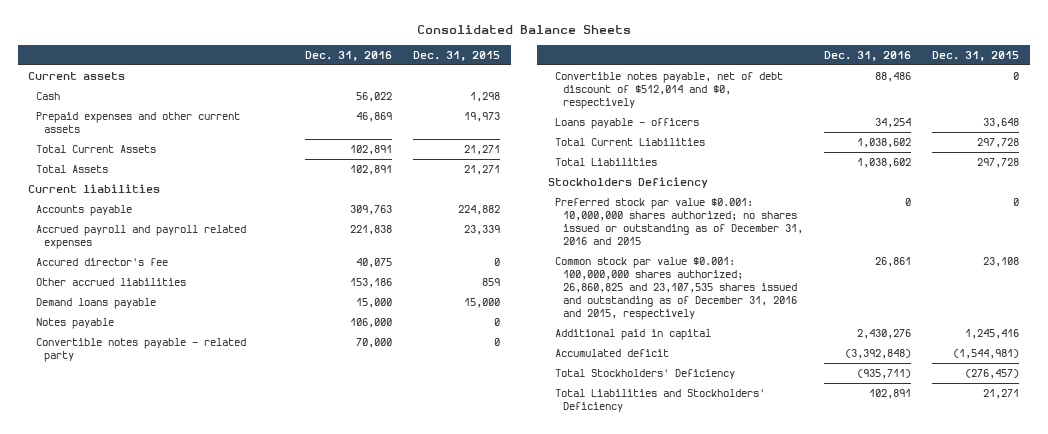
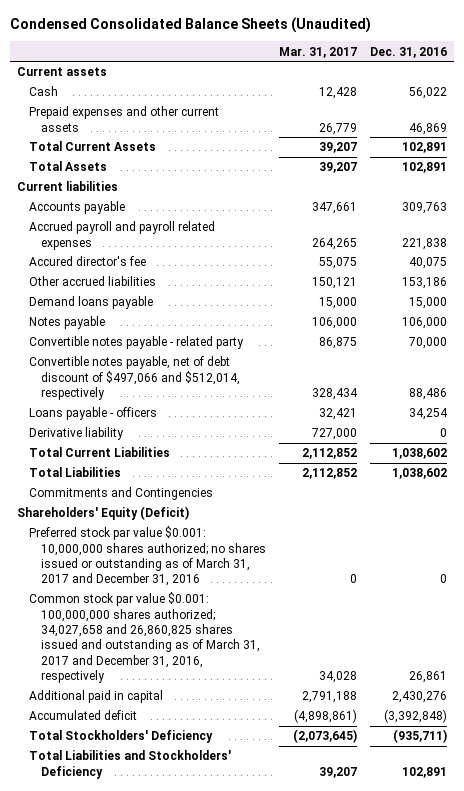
- Consolidated Balance Sheets
+ Condensed Consolidated Balance Sheets (Unaudited)
- | Dec. 31, 2016 | Dec. 31, 2015
+ | Mar. 31, 2017 | Dec. 31, 2016
- Convertible notes payable, net of debt discount of $512,014 and $0, respectively | 88,486 | 0
+ Convertible notes payable, net of debt discount of $497,066 and $512,014, respectively | 328,434 | 88,486
+ Derivative liability | 727,000 | 0
- Stockholders Deficiency
- Preferred stock par value $0.001: 10,000,000 shares authorized; no shares issued or outstanding as of December 31, 2016 and 2015 | 0 | 0
- Common stock par value $0.001: 100,000,000 shares authorized; 26,860,825 and 23,107,535 shares issued and outstanding as of December 31, 2016 and 2015, respectively | 26,861 | 23,108
+ Commitments and Contingencies
+ Shareholders' Equity (Deficit)
+ Preferred stock par value $0.001: 10,000,000 shares authorized; no shares issued or outstanding as of March 31, 2017 and December 31, 2016 | 0 | 0
+ Common stock par value $0.001: 100,000,000 shares authorized; 34,027,658 and 26,860,825 shares issued and outstanding as of March 31, 2017 and December 31, 2016, respectively | 34,028 | 26,861

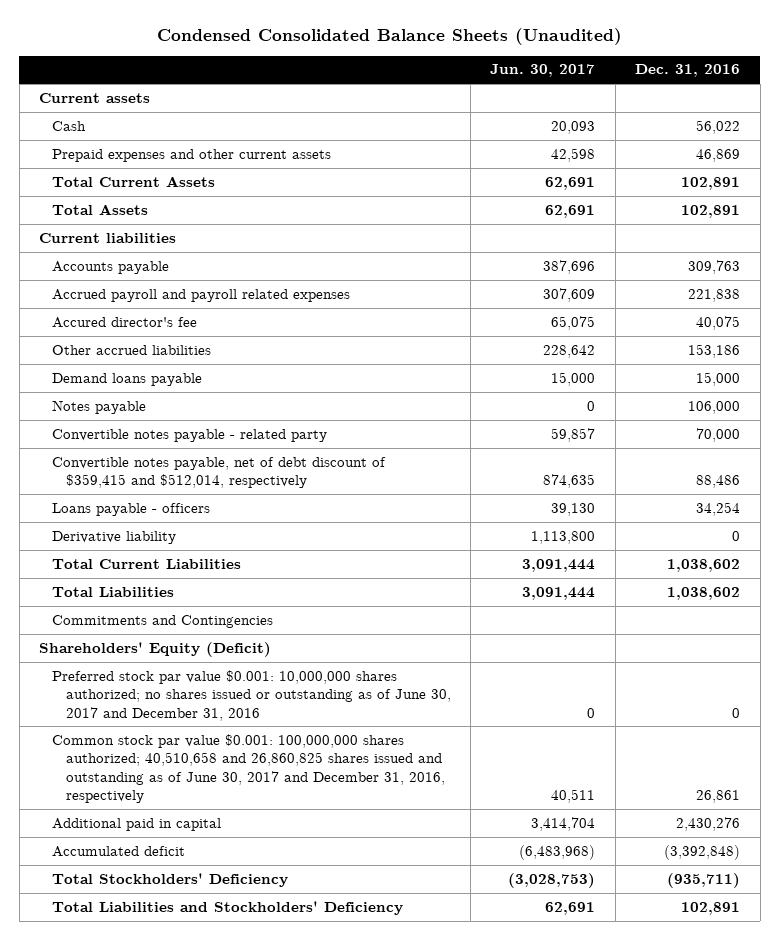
- | Mar. 31, 2017 | Dec. 31, 2016
+ | Jun. 30, 2017 | Dec. 31, 2016
- Convertible notes payable, net of debt discount of $497,066 and $512,014, respectively | 328,434 | 88,486
+ Convertible notes payable, net of debt discount of $359,415 and $512,014, respectively | 874,635 | 88,486
- Preferred stock par value $0.001: 10,000,000 shares authorized; no shares issued or outstanding as of March 31, 2017 and December 31, 2016 | 0 | 0
- Common stock par value $0.001: 100,000,000 shares authorized; 34,027,658 and 26,860,825 shares issued and outstanding as of March 31, 2017 and December 31, 2016, respectively | 34,028 | 26,861
+ Preferred stock par value $0.001: 10,000,000 shares authorized; no shares issued or outstanding as of June 30, 2017 and December 31, 2016 | 0 | 0
+ Common stock par value $0.001: 100,000,000 shares authorized; 40,510,658 and 26,860,825 shares issued and outstanding as of June 30, 2017 and December 31, 2016, respectively | 40,511 | 26,861

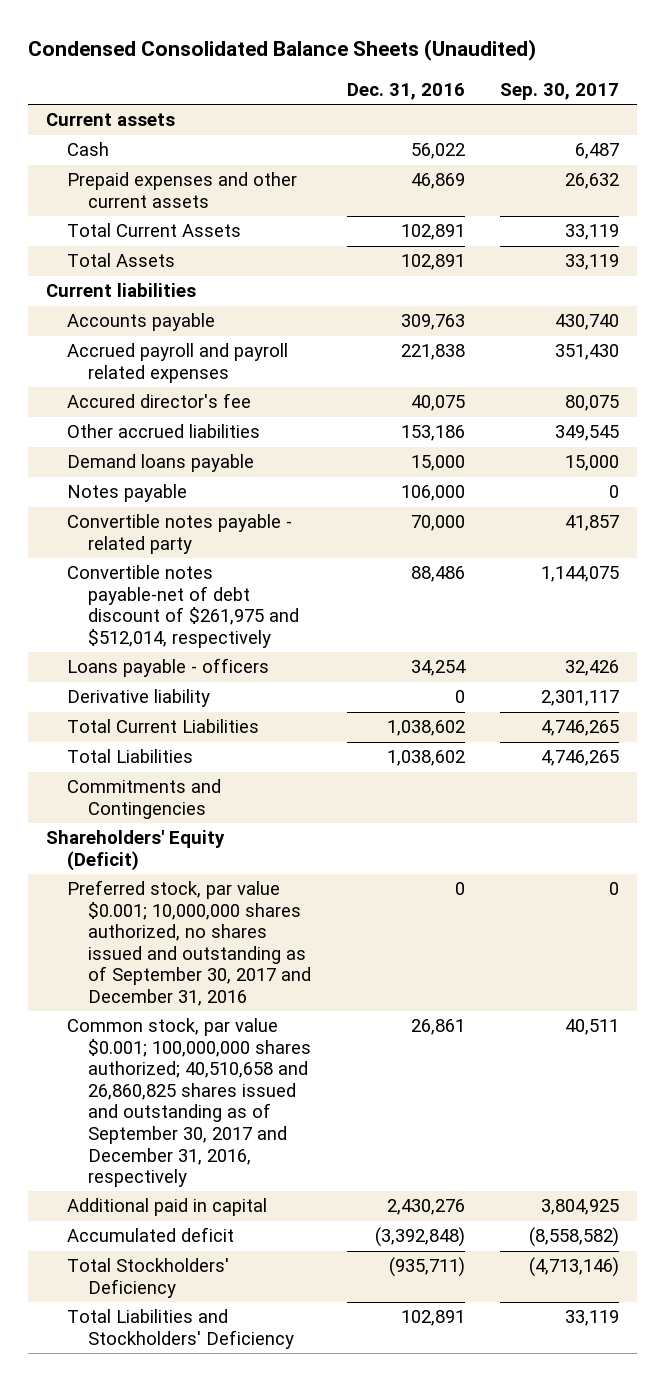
- | Jun. 30, 2017 | Dec. 31, 2016
+ | Dec. 31, 2016 | Sep. 30, 2017
- Convertible notes payable, net of debt discount of $359,415 and $512,014, respectively | 874,635 | 88,486
+ Convertible notes payable-net of debt discount of $261,975 and $512,014, respectively | 88,486 | 1,144,075
- Preferred stock par value $0.001: 10,000,000 shares authorized; no shares issued or outstanding as of June 30, 2017 and December 31, 2016 | 0 | 0
- Common stock par value $0.001: 100,000,000 shares authorized; 40,510,658 and 26,860,825 shares issued and outstanding as of June 30, 2017 and December 31, 2016, respectively | 40,511 | 26,861
+ Preferred stock, par value $0.001; 10,000,000 shares authorized, no shares issued and outstanding as of September 30, 2017 and December 31, 2016 | 0 | 0
+ Common stock, par value $0.001; 100,000,000 shares authorized; 40,510,658 and 26,860,825 shares issued and outstanding as of September 30, 2017 and December 31, 2016, respectively | 26,861 | 40,511

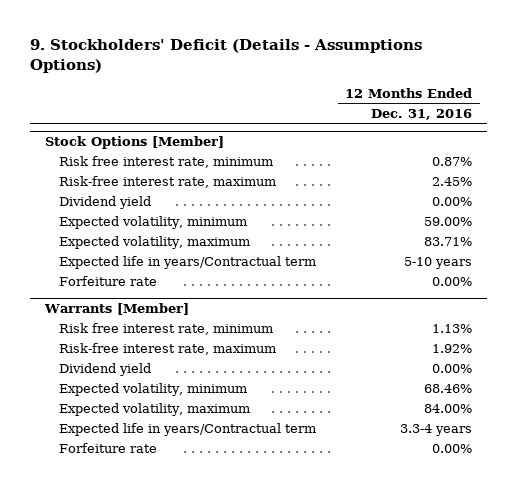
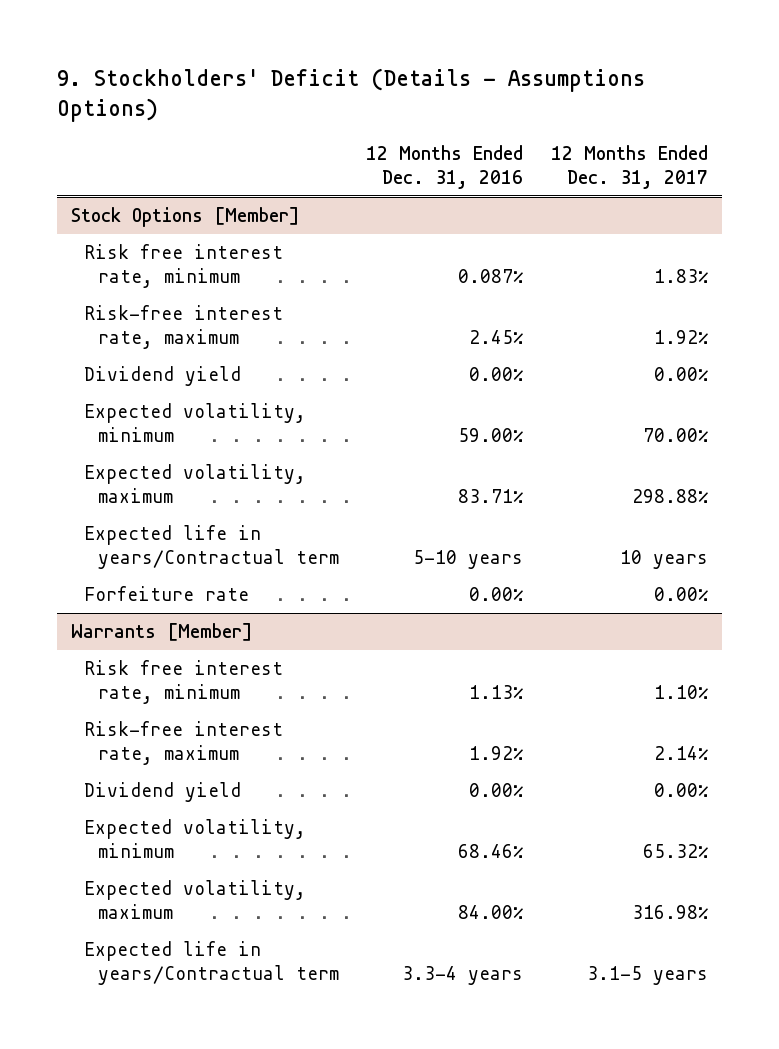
- | 12 Months Ended Dec. 31, 2016
+ | 12 Months Ended Dec. 31, 2016 | 12 Months Ended Dec. 31, 2017
@ Stock Options [Member]
- Risk free interest rate, minimum | 0.87%
+ Risk free interest rate, minimum | 0.087% | 1.83%
@ Warrants [Member]
- Forfeiture rate | 0.00%

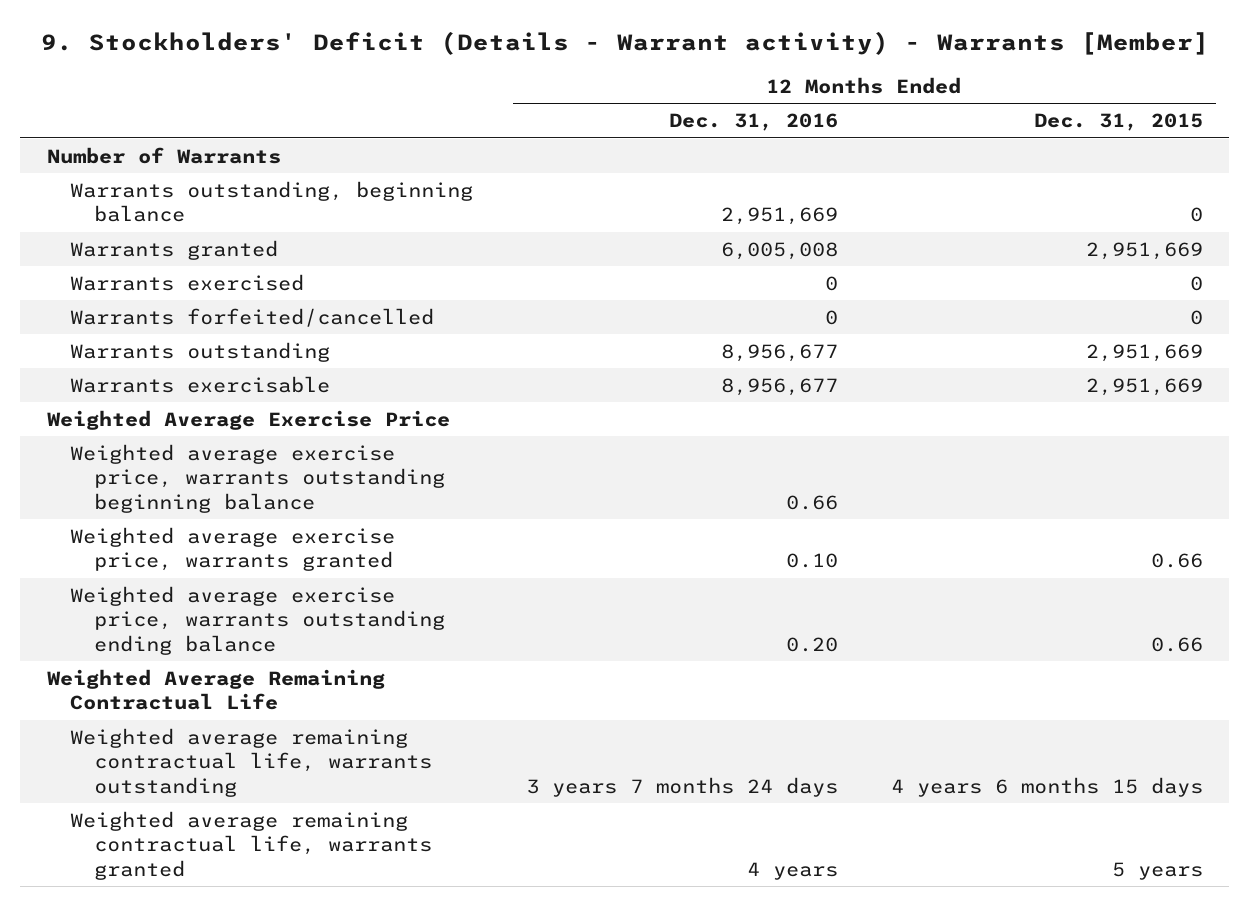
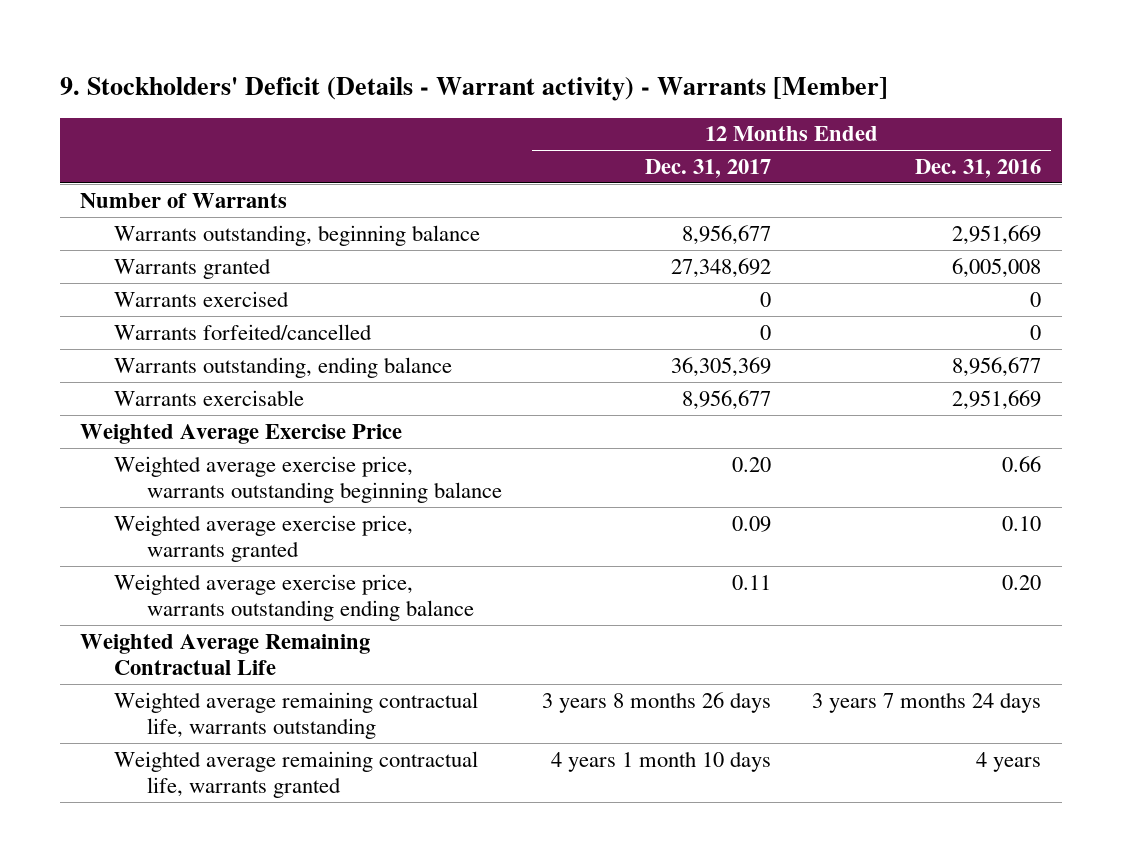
- | 12 Months Ended Dec. 31, 2016 | 12 Months Ended Dec. 31, 2015
+ | 12 Months Ended Dec. 31, 2017 | 12 Months Ended Dec. 31, 2016
- Warrants outstanding | 8,956,677 | 2,951,669
- Warrants exercisable | 8,956,677 | 2,951,669
+ Warrants outstanding, ending balance | 36,305,369 | 8,956,677
+ Warrants exercisable | 8,956,677 | 2,951,669

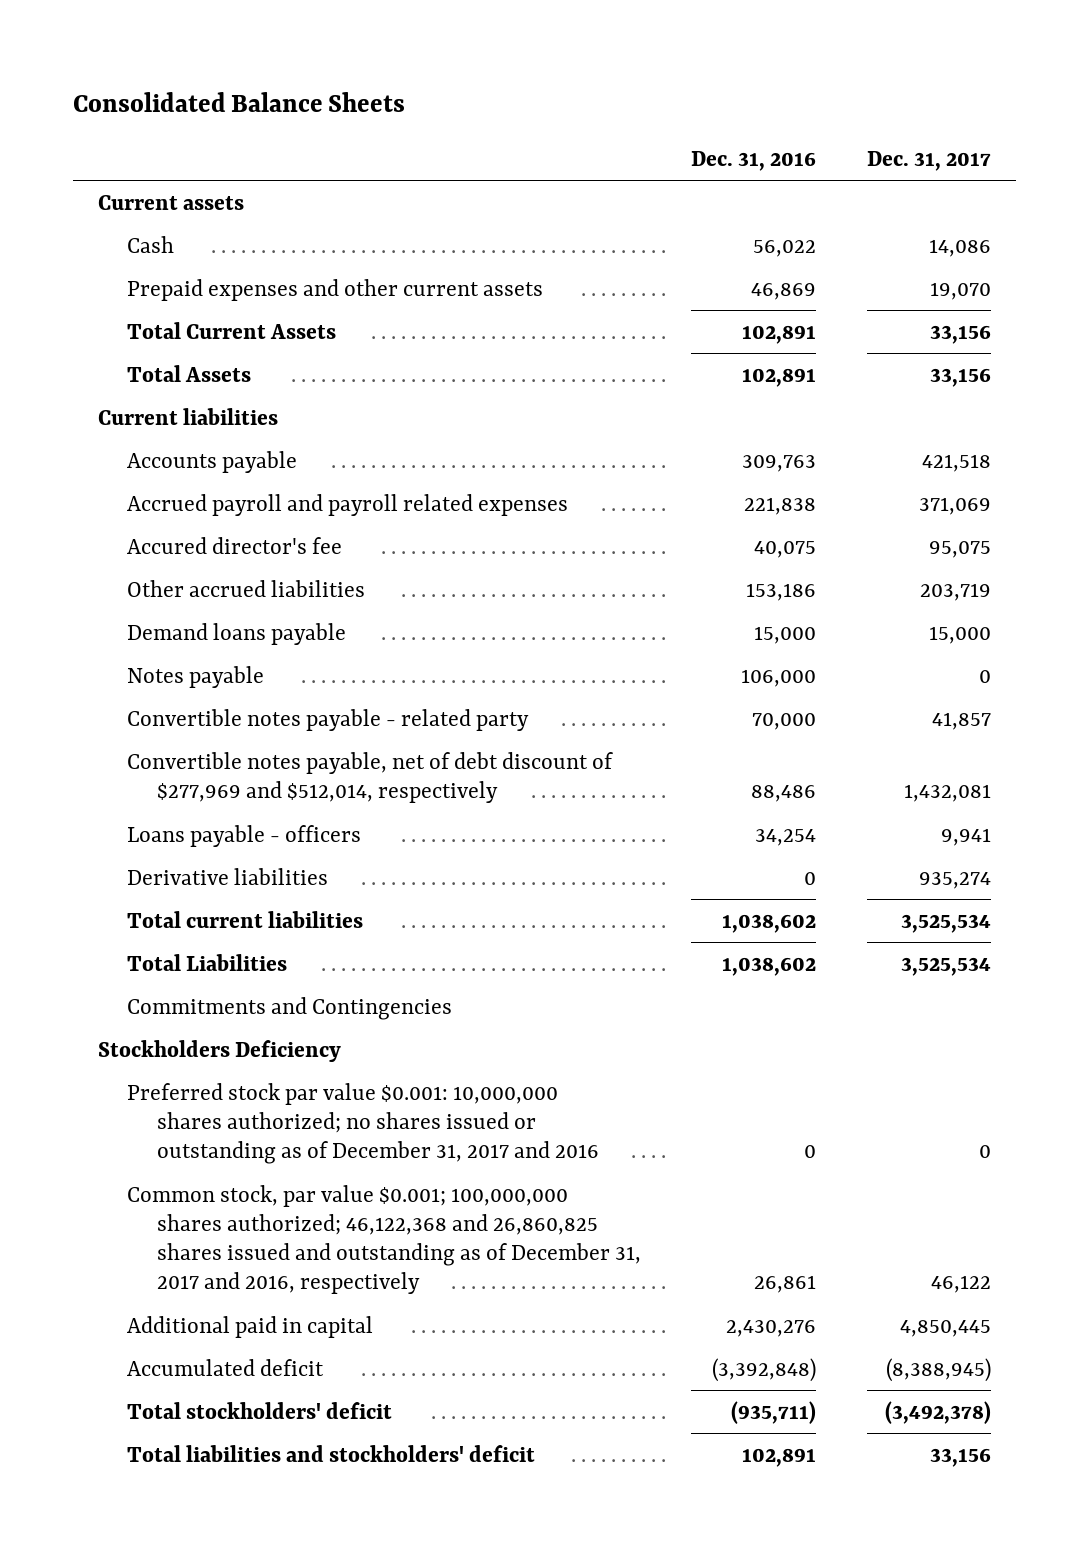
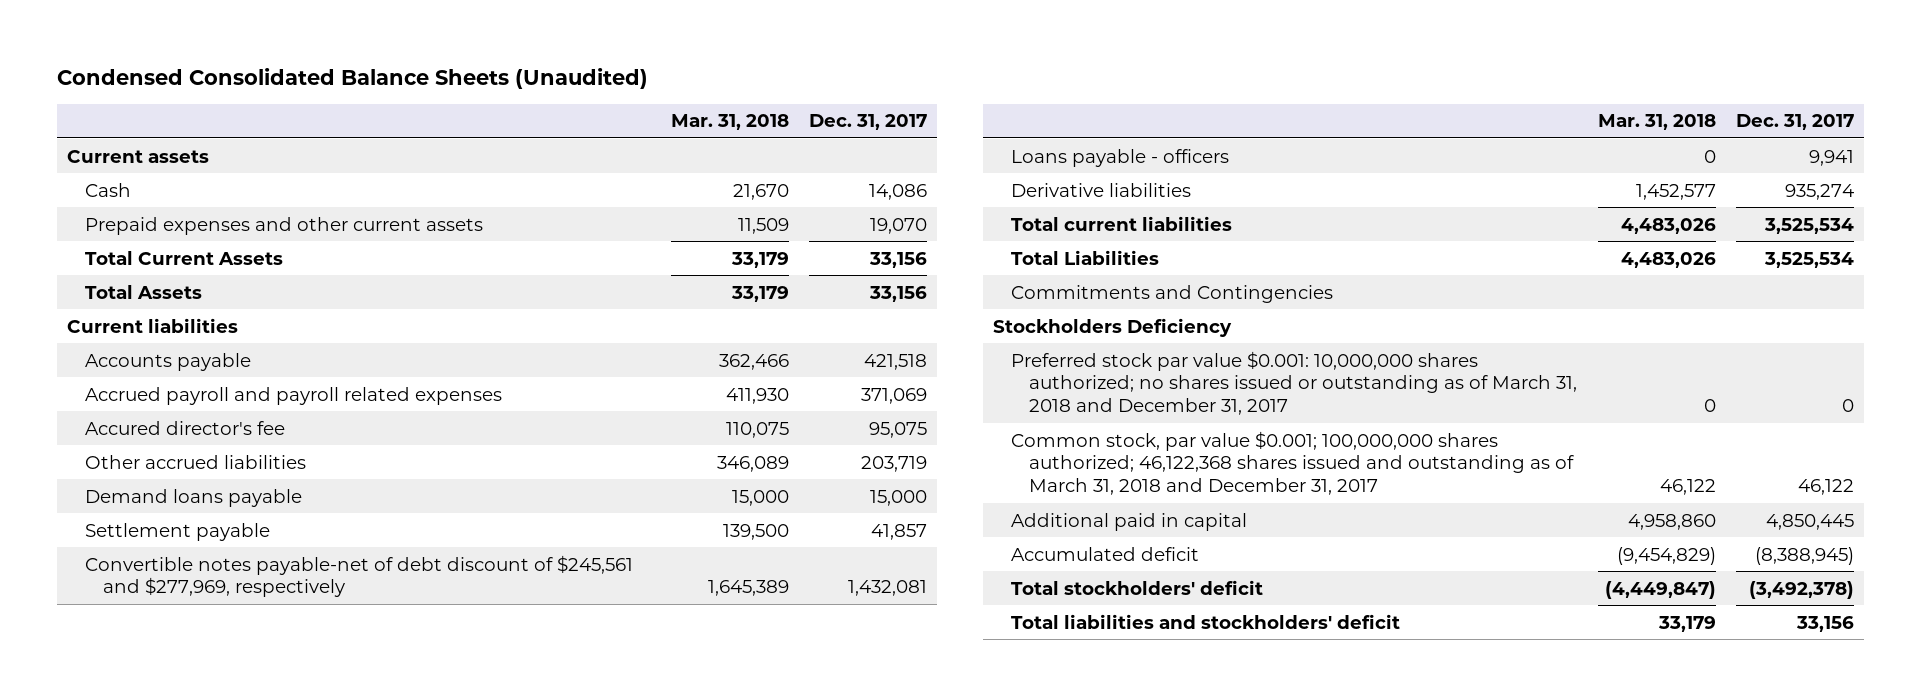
- Consolidated Balance Sheets
+ Condensed Consolidated Balance Sheets (Unaudited)
- | Dec. 31, 2016 | Dec. 31, 2017
+ | Mar. 31, 2018 | Dec. 31, 2017
- Notes payable | 106,000 | 0
- Convertible notes payable - related party | 70,000 | 41,857
- Convertible notes payable, net of debt discount of $277,969 and $512,014, respectively | 88,486 | 1,432,081
+ Settlement payable | 139,500 | 41,857
+ Convertible notes payable-net of debt discount of $245,561 and $277,969, respectively | 1,645,389 | 1,432,081
- Preferred stock par value $0.001: 10,000,000 shares authorized; no shares issued or outstanding as of December 31, 2017 and 2016 | 0 | 0
- Common stock, par value $0.001; 100,000,000 shares authorized; 46,122,368 and 26,860,825 shares issued and outstanding as of December 31, 2017 and 2016, respectively | 26,861 | 46,122
+ Preferred stock par value $0.001: 10,000,000 shares authorized; no shares issued or outstanding as of March 31, 2018 and December 31, 2017 | 0 | 0
+ Common stock, par value $0.001; 100,000,000 shares authorized; 46,122,368 shares issued and outstanding as of March 31, 2018 and December 31, 2017 | 46,122 | 46,122

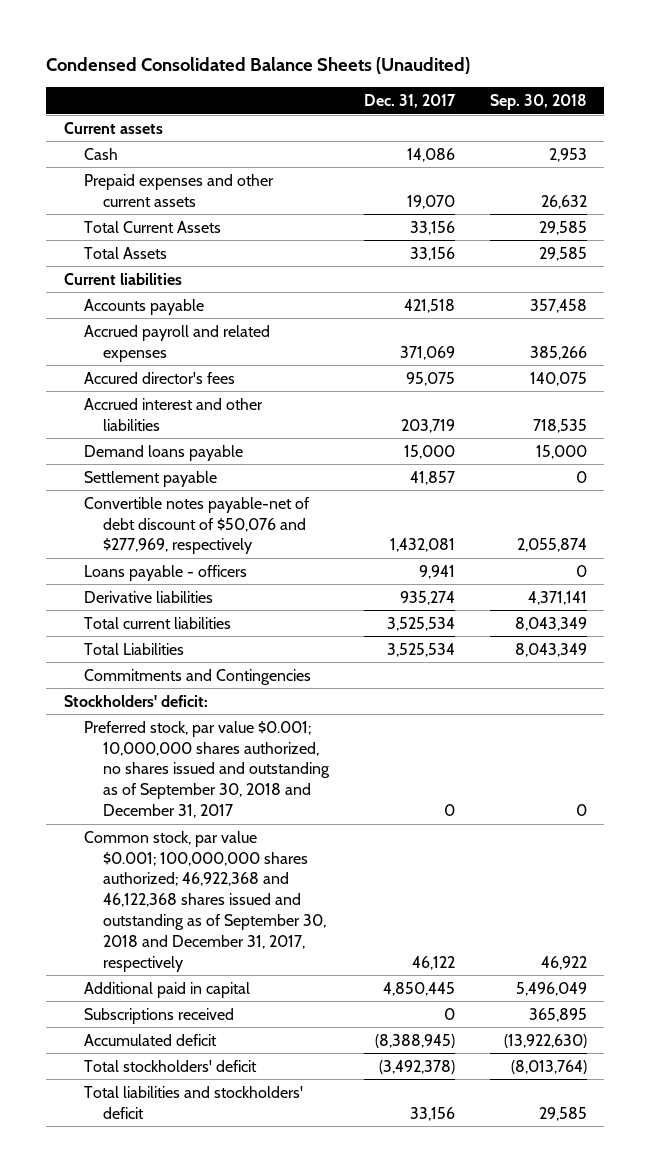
- | Mar. 31, 2018 | Dec. 31, 2017
+ | Dec. 31, 2017 | Sep. 30, 2018
- Accrued payroll and payroll related expenses | 411,930 | 371,069
- Accured director's fee | 110,075 | 95,075
- Other accrued liabilities | 346,089 | 203,719
+ Accrued payroll and related expenses | 371,069 | 385,266
+ Accured director's fees | 95,075 | 140,075
+ Accrued interest and other liabilities | 203,719 | 718,535
- Convertible notes payable-net of debt discount of $245,561 and $277,969, respectively | 1,645,389 | 1,432,081
+ Convertible notes payable-net of debt discount of $50,076 and $277,969, respectively | 1,432,081 | 2,055,874
- Stockholders Deficiency
- Preferred stock par value $0.001: 10,000,000 shares authorized; no shares issued or outstanding as of March 31, 2018 and December 31, 2017 | 0 | 0
- Common stock, par value $0.001; 100,000,000 shares authorized; 46,122,368 shares issued and outstanding as of March 31, 2018 and December 31, 2017 | 46,122 | 46,122
+ Stockholders' deficit:
+ Preferred stock, par value $0.001; 10,000,000 shares authorized, no shares issued and outstanding as of September 30, 2018 and December 31, 2017 | 0 | 0
+ Common stock, par value $0.001; 100,000,000 shares authorized; 46,922,368 and 46,122,368 shares issued and outstanding as of September 30, 2018 and December 31, 2017, respectively | 46,122 | 46,922
+ Subscriptions received | 0 | 365,895

